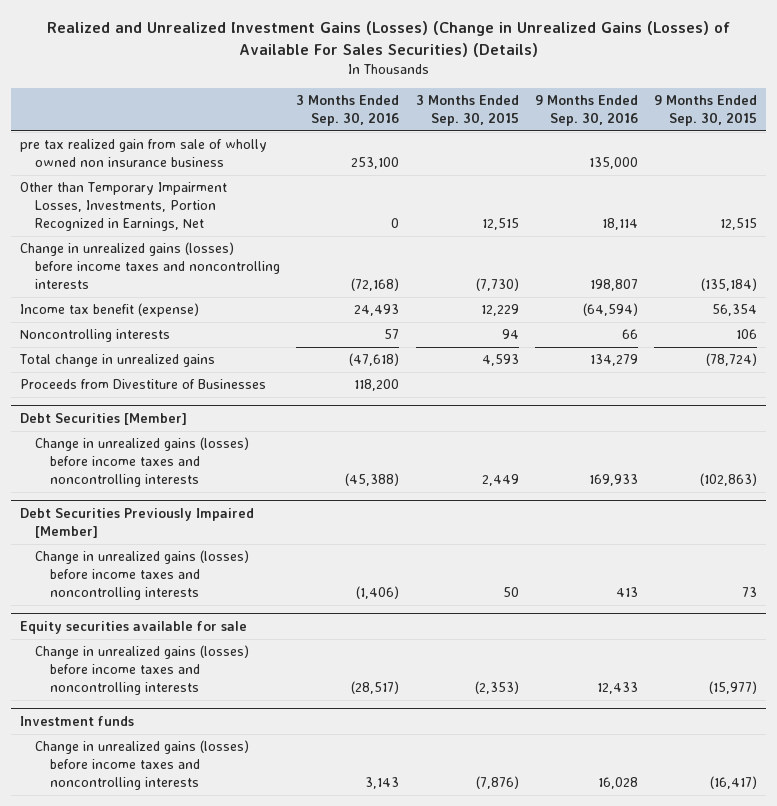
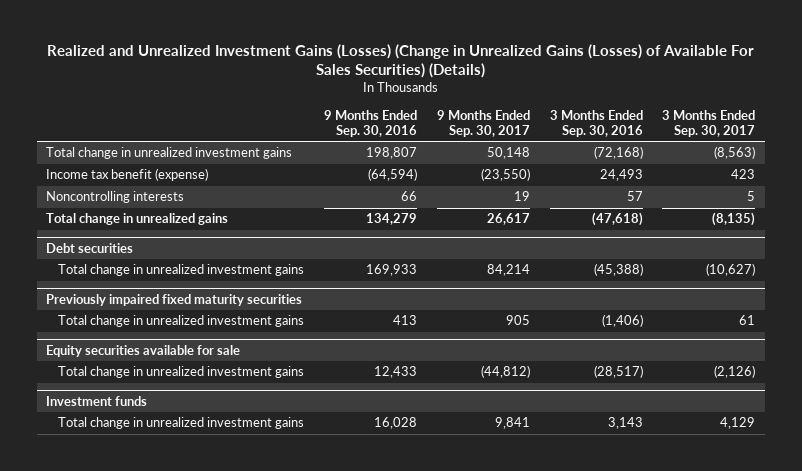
- | 3 Months Ended Sep. 30, 2016 | 3 Months Ended Sep. 30, 2015 | 9 Months Ended Sep. 30, 2016 | 9 Months Ended Sep. 30, 2015
+ | 9 Months Ended Sep. 30, 2016 | 9 Months Ended Sep. 30, 2017 | 3 Months Ended Sep. 30, 2016 | 3 Months Ended Sep. 30, 2017
- pre tax realized gain from sale of wholly owned non insurance business | 253,100 | | 135,000 |
- Other than Temporary Impairment Losses, Investments, Portion Recognized in Earnings, Net | 0 | 12,515 | 18,114 | 12,515
- Change in unrealized gains (losses) before income taxes and noncontrolling interests | (72,168) | (7,730) | 198,807 | (135,184)
+ Total change in unrealized investment gains | 198,807 | 50,148 | (72,168) | (8,563)
- Proceeds from Divestiture of Businesses | 118,200 | | |
- Debt Securities [Member]
- Change in unrealized gains (losses) before income taxes and noncontrolling interests | (45,388) | 2,449 | 169,933 | (102,863)
- Debt Securities Previously Impaired [Member]
- Change in unrealized gains (losses) before income taxes and noncontrolling interests | (1,406) | 50 | 413 | 73
+ Debt securities
+ Total change in unrealized investment gains | 169,933 | 84,214 | (45,388) | (10,627)
+ Previously impaired fixed maturity securities
+ Total change in unrealized investment gains | 413 | 905 | (1,406) | 61
@ Equity securities available for sale
- Change in unrealized gains (losses) before income taxes and noncontrolling interests | (28,517) | (2,353) | 12,433 | (15,977)
+ Total change in unrealized investment gains | 12,433 | (44,812) | (28,517) | (2,126)
@ Investment funds
- Change in unrealized gains (losses) before income taxes and noncontrolling interests | 3,143 | (7,876) | 16,028 | (16,417)
+ Total change in unrealized investment gains | 16,028 | 9,841 | 3,143 | 4,129

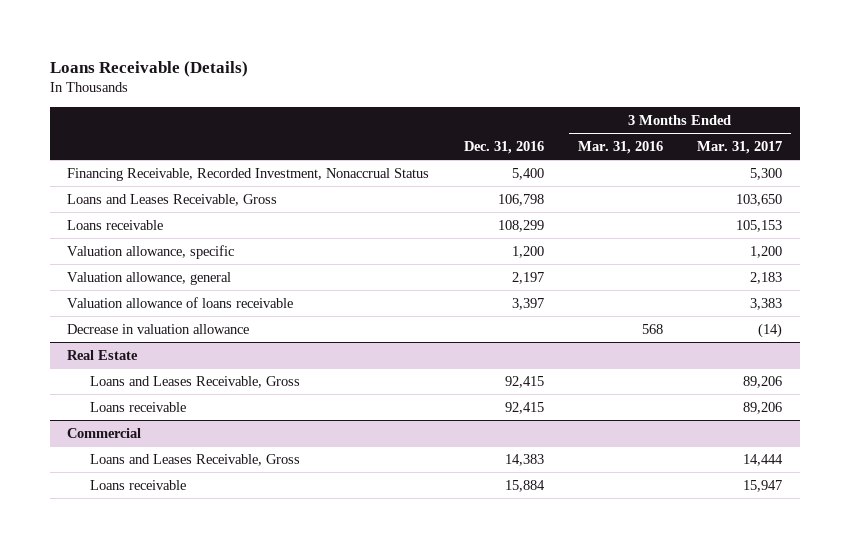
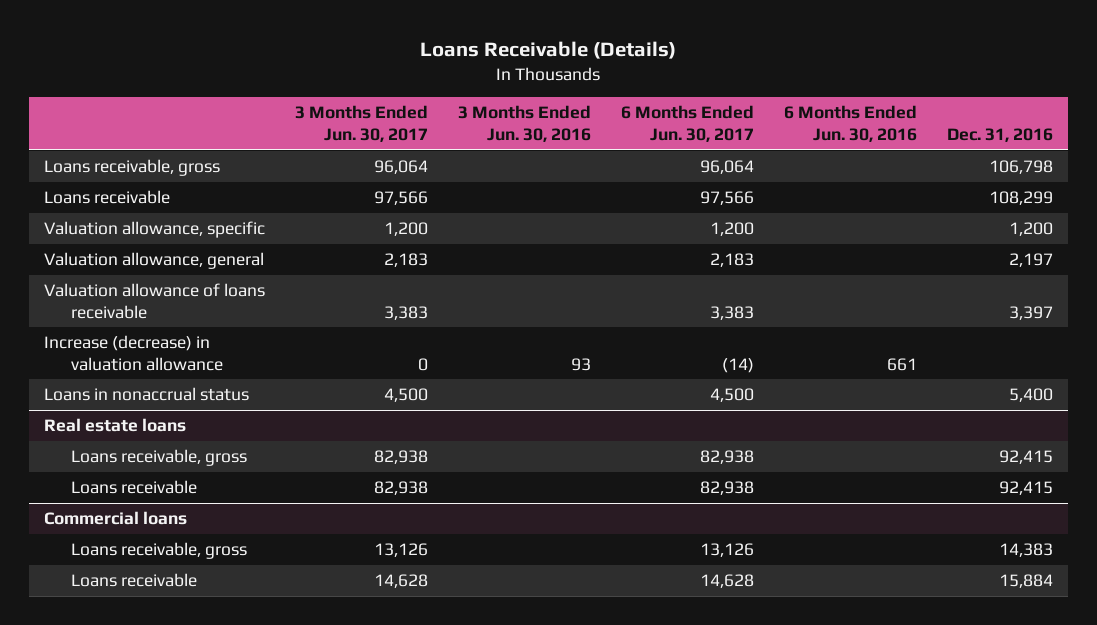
- | Dec. 31, 2016 | 3 Months Ended Mar. 31, 2016 | 3 Months Ended Mar. 31, 2017
+ | 3 Months Ended Jun. 30, 2017 | 3 Months Ended Jun. 30, 2016 | 6 Months Ended Jun. 30, 2017 | 6 Months Ended Jun. 30, 2016 | Dec. 31, 2016
- Financing Receivable, Recorded Investment, Nonaccrual Status | 5,400 | | 5,300
- Loans and Leases Receivable, Gross | 106,798 | | 103,650
+ Loans receivable, gross | 96,064 | | 96,064 | | 106,798
- Decrease in valuation allowance | | 568 | (14)
- Real Estate
- Loans and Leases Receivable, Gross | 92,415 | | 89,206
+ Increase (decrease) in valuation allowance | 0 | 93 | (14) | 661 |
+ Loans in nonaccrual status | 4,500 | | 4,500 | | 5,400
+ Real estate loans
+ Loans receivable, gross | 82,938 | | 82,938 | | 92,415
- Commercial
- Loans and Leases Receivable, Gross | 14,383 | | 14,444
+ Commercial loans
+ Loans receivable, gross | 13,126 | | 13,126 | | 14,383

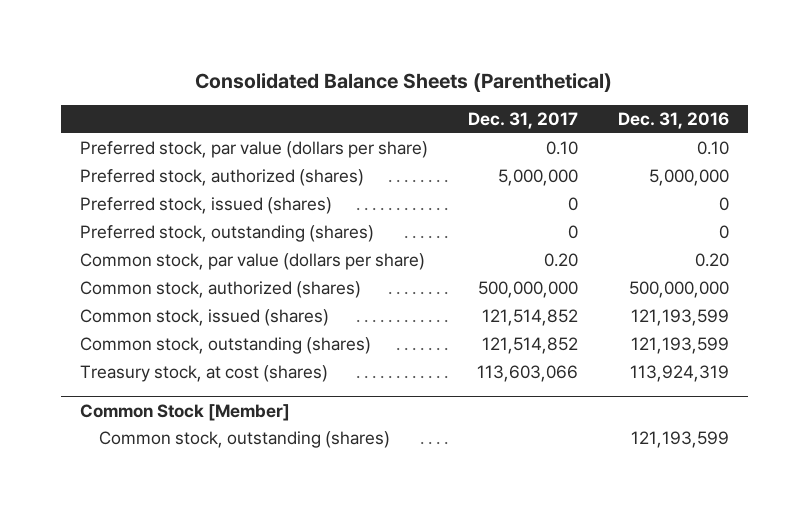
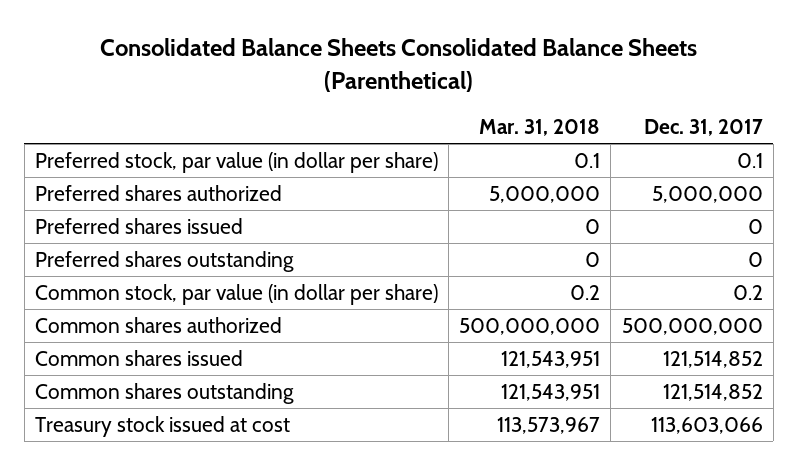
- Consolidated Balance Sheets (Parenthetical)
+ Consolidated Balance Sheets Consolidated Balance Sheets (Parenthetical)
- | Dec. 31, 2017 | Dec. 31, 2016
+ | Mar. 31, 2018 | Dec. 31, 2017
- Preferred stock, par value (dollars per share) | 0.10 | 0.10
- Preferred stock, authorized (shares) | 5,000,000 | 5,000,000
- Preferred stock, issued (shares) | 0 | 0
- Preferred stock, outstanding (shares) | 0 | 0
- Common stock, par value (dollars per share) | 0.20 | 0.20
- Common stock, authorized (shares) | 500,000,000 | 500,000,000
- Common stock, issued (shares) | 121,514,852 | 121,193,599
- Common stock, outstanding (shares) | 121,514,852 | 121,193,599
- Treasury stock, at cost (shares) | 113,603,066 | 113,924,319
- Common Stock [Member]
- Common stock, outstanding (shares) | | 121,193,599
+ Preferred stock, par value (in dollar per share) | 0.1 | 0.1
+ Preferred shares authorized | 5,000,000 | 5,000,000
+ Preferred shares issued | 0 | 0
+ Preferred shares outstanding | 0 | 0
+ Common stock, par value (in dollar per share) | 0.2 | 0.2
+ Common shares authorized | 500,000,000 | 500,000,000
+ Common shares issued | 121,543,951 | 121,514,852
+ Common shares outstanding | 121,543,951 | 121,514,852
+ Treasury stock issued at cost | 113,573,967 | 113,603,066

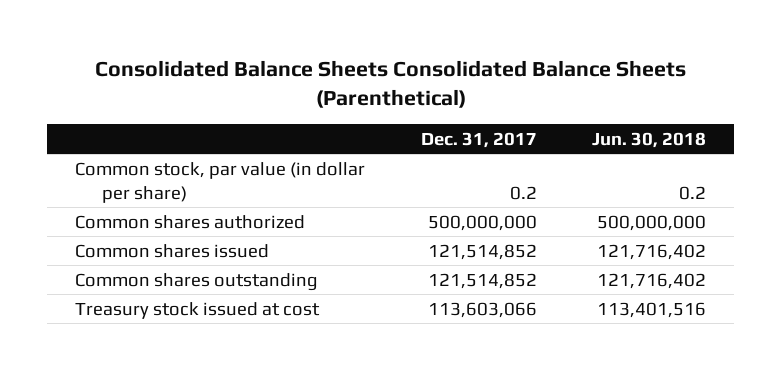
- | Mar. 31, 2018 | Dec. 31, 2017
+ | Dec. 31, 2017 | Jun. 30, 2018
- Preferred stock, par value (in dollar per share) | 0.1 | 0.1
- Preferred shares authorized | 5,000,000 | 5,000,000
- Preferred shares issued | 0 | 0
- Preferred shares outstanding | 0 | 0

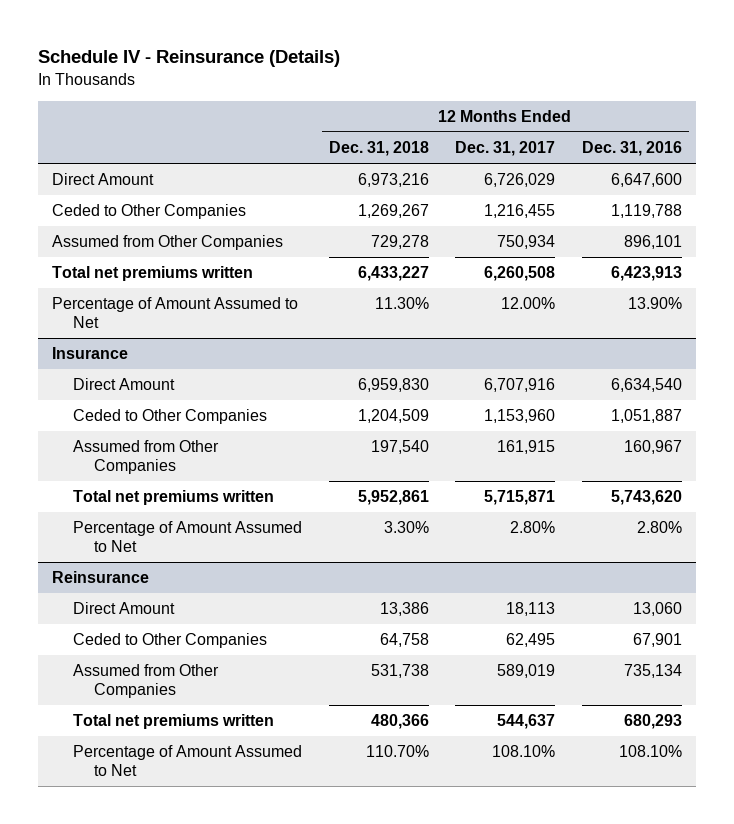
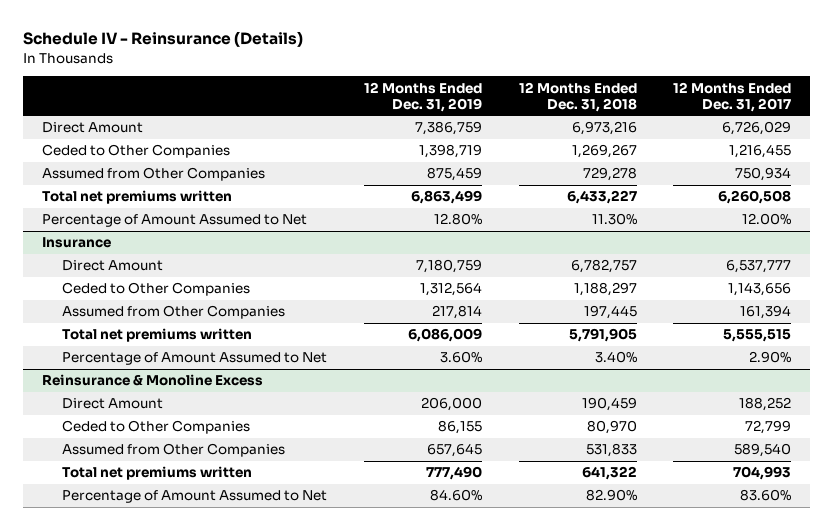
- | 12 Months Ended Dec. 31, 2018 | 12 Months Ended Dec. 31, 2017 | 12 Months Ended Dec. 31, 2016
+ | 12 Months Ended Dec. 31, 2019 | 12 Months Ended Dec. 31, 2018 | 12 Months Ended Dec. 31, 2017
@ Insurance
- Direct Amount | 6,959,830 | 6,707,916 | 6,634,540
- Ceded to Other Companies | 1,204,509 | 1,153,960 | 1,051,887
- Assumed from Other Companies | 197,540 | 161,915 | 160,967
- Total net premiums written | 5,952,861 | 5,715,871 | 5,743,620
- Percentage of Amount Assumed to Net | 3.30% | 2.80% | 2.80%
- Reinsurance
- Direct Amount | 13,386 | 18,113 | 13,060
- Ceded to Other Companies | 64,758 | 62,495 | 67,901
- Assumed from Other Companies | 531,738 | 589,019 | 735,134
- Total net premiums written | 480,366 | 544,637 | 680,293
- Percentage of Amount Assumed to Net | 110.70% | 108.10% | 108.10%
@ Insurance
+ Direct Amount | 7,180,759 | 6,782,757 | 6,537,777
+ Ceded to Other Companies | 1,312,564 | 1,188,297 | 1,143,656
+ Assumed from Other Companies | 217,814 | 197,445 | 161,394
+ Total net premiums written | 6,086,009 | 5,791,905 | 5,555,515
+ Percentage of Amount Assumed to Net | 3.60% | 3.40% | 2.90%
+ Reinsurance & Monoline Excess
+ Direct Amount | 206,000 | 190,459 | 188,252
+ Ceded to Other Companies | 86,155 | 80,970 | 72,799
+ Assumed from Other Companies | 657,645 | 531,833 | 589,540
+ Total net premiums written | 777,490 | 641,322 | 704,993
+ Percentage of Amount Assumed to Net | 84.60% | 82.90% | 83.60%

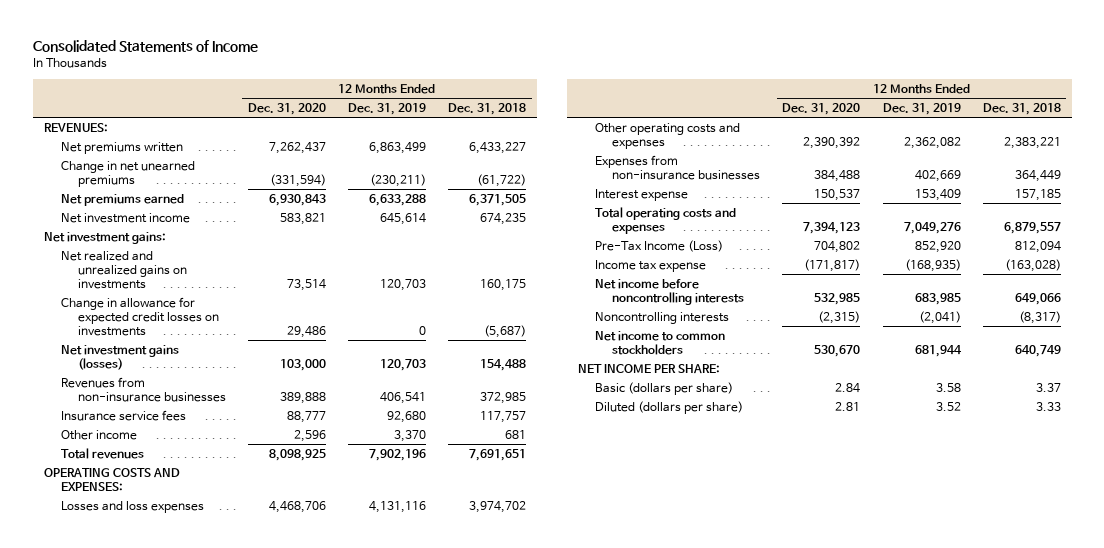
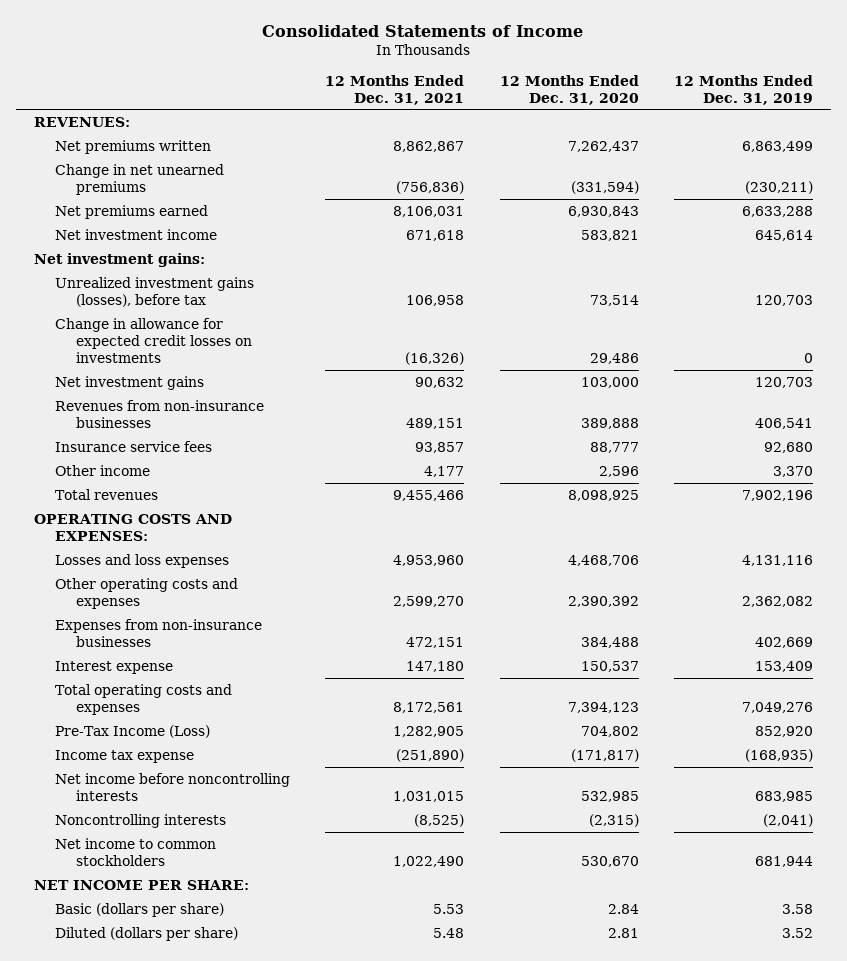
- | 12 Months Ended Dec. 31, 2020 | 12 Months Ended Dec. 31, 2019 | 12 Months Ended Dec. 31, 2018
+ | 12 Months Ended Dec. 31, 2021 | 12 Months Ended Dec. 31, 2020 | 12 Months Ended Dec. 31, 2019
- Net realized and unrealized gains on investments | 73,514 | 120,703 | 160,175
+ Unrealized investment gains (losses), before tax | 106,958 | 73,514 | 120,703
- Net investment gains (losses) | 103,000 | 120,703 | 154,488
+ Net investment gains | 90,632 | 103,000 | 120,703

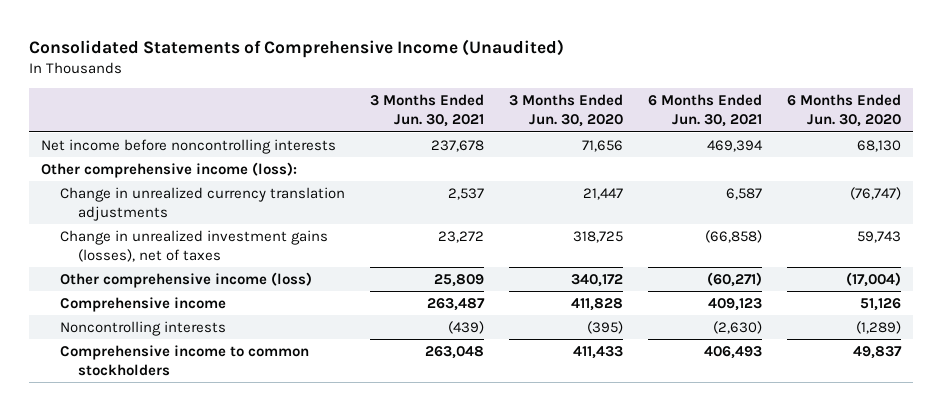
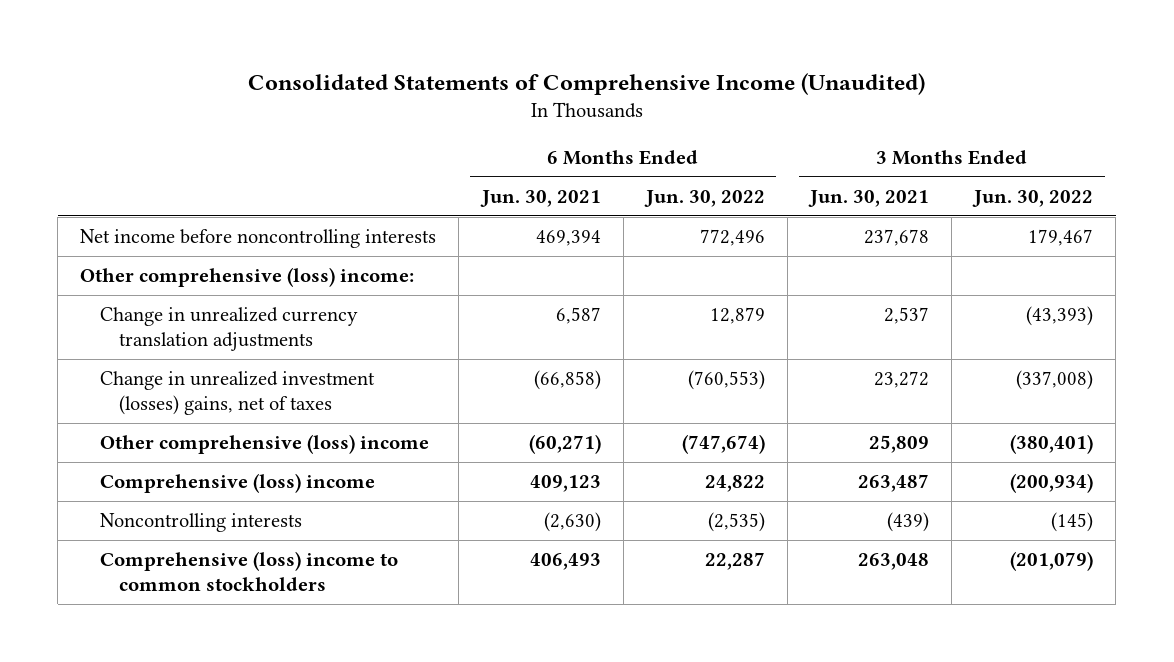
- | 3 Months Ended Jun. 30, 2021 | 3 Months Ended Jun. 30, 2020 | 6 Months Ended Jun. 30, 2021 | 6 Months Ended Jun. 30, 2020
+ | 6 Months Ended Jun. 30, 2021 | 6 Months Ended Jun. 30, 2022 | 3 Months Ended Jun. 30, 2021 | 3 Months Ended Jun. 30, 2022
- Other comprehensive income (loss):
+ Other comprehensive (loss) income:
- Change in unrealized investment gains (losses), net of taxes | 23,272 | 318,725 | (66,858) | 59,743
- Other comprehensive income (loss) | 25,809 | 340,172 | (60,271) | (17,004)
- Comprehensive income | 263,487 | 411,828 | 409,123 | 51,126
+ Change in unrealized investment (losses) gains, net of taxes | (66,858) | (760,553) | 23,272 | (337,008)
+ Other comprehensive (loss) income | (60,271) | (747,674) | 25,809 | (380,401)
+ Comprehensive (loss) income | 409,123 | 24,822 | 263,487 | (200,934)
- Comprehensive income to common stockholders | 263,048 | 411,433 | 406,493 | 49,837
+ Comprehensive (loss) income to common stockholders | 406,493 | 22,287 | 263,048 | (201,079)

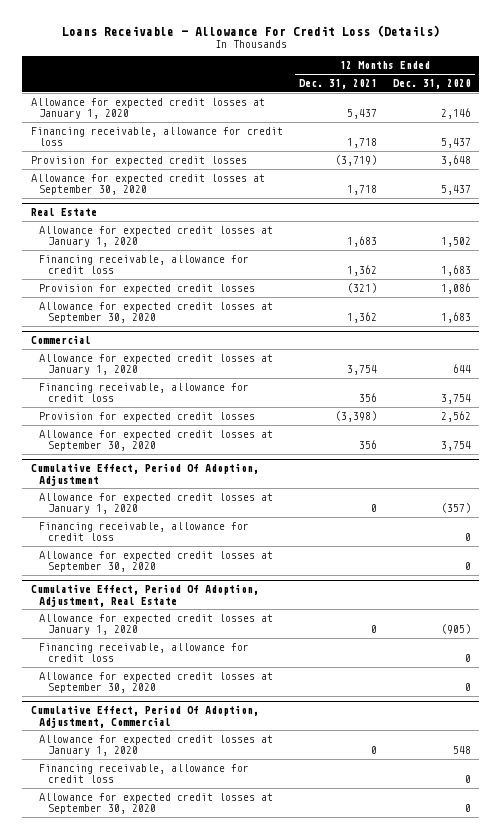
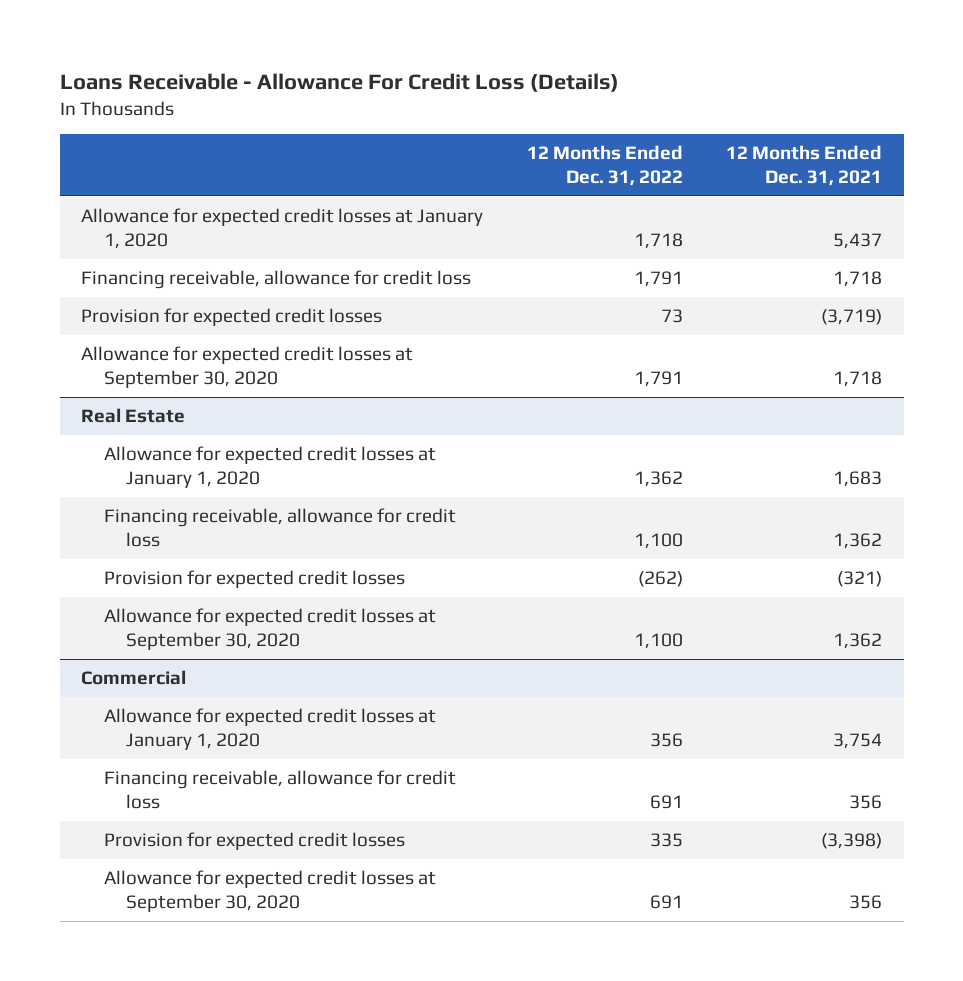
- | 12 Months Ended Dec. 31, 2021 | 12 Months Ended Dec. 31, 2020
+ | 12 Months Ended Dec. 31, 2022 | 12 Months Ended Dec. 31, 2021
- Cumulative Effect, Period Of Adoption, Adjustment
- Allowance for expected credit losses at January 1, 2020 | 0 | (357)
- Financing receivable, allowance for credit loss | | 0
- Allowance for expected credit losses at September 30, 2020 | | 0
- Cumulative Effect, Period Of Adoption, Adjustment, Real Estate
- Allowance for expected credit losses at January 1, 2020 | 0 | (905)
- Financing receivable, allowance for credit loss | | 0
- Allowance for expected credit losses at September 30, 2020 | | 0
- Cumulative Effect, Period Of Adoption, Adjustment, Commercial
- Allowance for expected credit losses at January 1, 2020 | 0 | 548
- Financing receivable, allowance for credit loss | | 0
- Allowance for expected credit losses at September 30, 2020 | | 0

